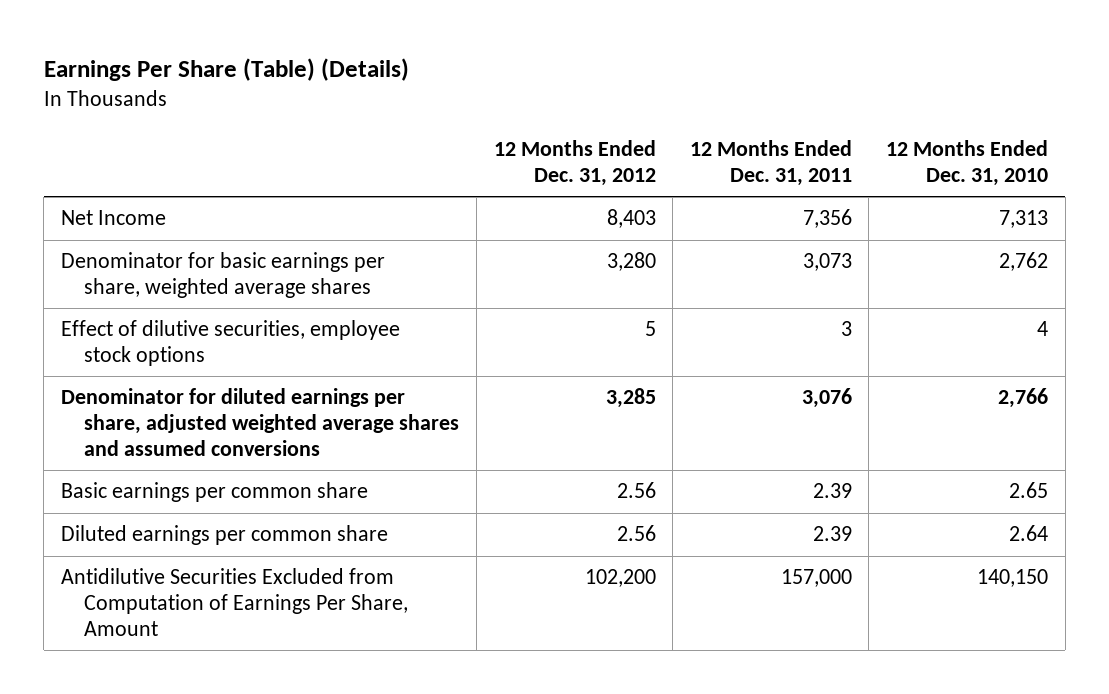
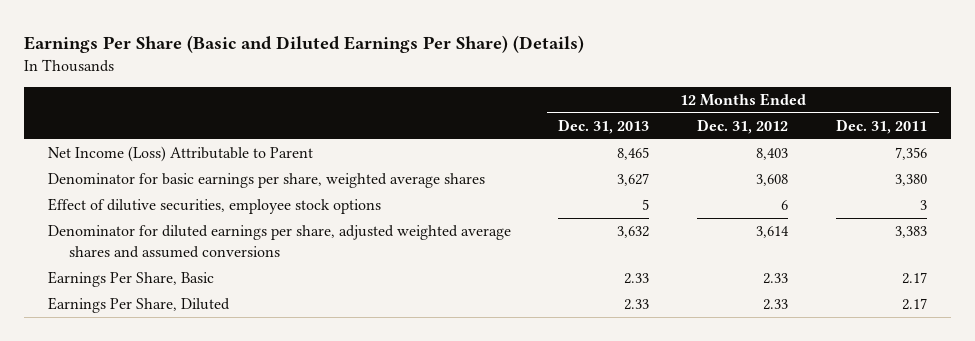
- Earnings Per Share (Table) (Details)
+ Earnings Per Share (Basic and Diluted Earnings Per Share) (Details)
- | 12 Months Ended Dec. 31, 2012 | 12 Months Ended Dec. 31, 2011 | 12 Months Ended Dec. 31, 2010
+ | 12 Months Ended Dec. 31, 2013 | 12 Months Ended Dec. 31, 2012 | 12 Months Ended Dec. 31, 2011
- Net Income | 8,403 | 7,356 | 7,313
- Denominator for basic earnings per share, weighted average shares | 3,280 | 3,073 | 2,762
- Effect of dilutive securities, employee stock options | 5 | 3 | 4
- Denominator for diluted earnings per share, adjusted weighted average shares and assumed conversions | 3,285 | 3,076 | 2,766
- Basic earnings per common share | 2.56 | 2.39 | 2.65
- Diluted earnings per common share | 2.56 | 2.39 | 2.64
- Antidilutive Securities Excluded from Computation of Earnings Per Share, Amount | 102,200 | 157,000 | 140,150
+ Net Income (Loss) Attributable to Parent | 8,465 | 8,403 | 7,356
+ Denominator for basic earnings per share, weighted average shares | 3,627 | 3,608 | 3,380
+ Effect of dilutive securities, employee stock options | 5 | 6 | 3
+ Denominator for diluted earnings per share, adjusted weighted average shares and assumed conversions | 3,632 | 3,614 | 3,383
+ Earnings Per Share, Basic | 2.33 | 2.33 | 2.17
+ Earnings Per Share, Diluted | 2.33 | 2.33 | 2.17

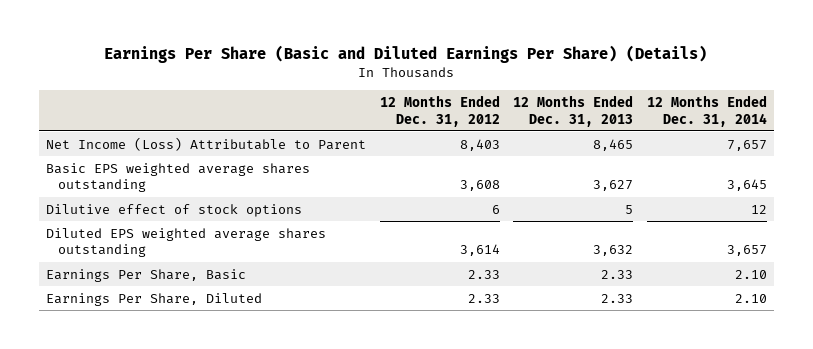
- | 12 Months Ended Dec. 31, 2013 | 12 Months Ended Dec. 31, 2012 | 12 Months Ended Dec. 31, 2011
+ | 12 Months Ended Dec. 31, 2012 | 12 Months Ended Dec. 31, 2013 | 12 Months Ended Dec. 31, 2014
- Denominator for basic earnings per share, weighted average shares | 3,627 | 3,608 | 3,380
- Effect of dilutive securities, employee stock options | 5 | 6 | 3
- Denominator for diluted earnings per share, adjusted weighted average shares and assumed conversions | 3,632 | 3,614 | 3,383
+ Basic EPS weighted average shares outstanding | 3,608 | 3,627 | 3,645
+ Dilutive effect of stock options | 6 | 5 | 12
+ Diluted EPS weighted average shares outstanding | 3,614 | 3,632 | 3,657

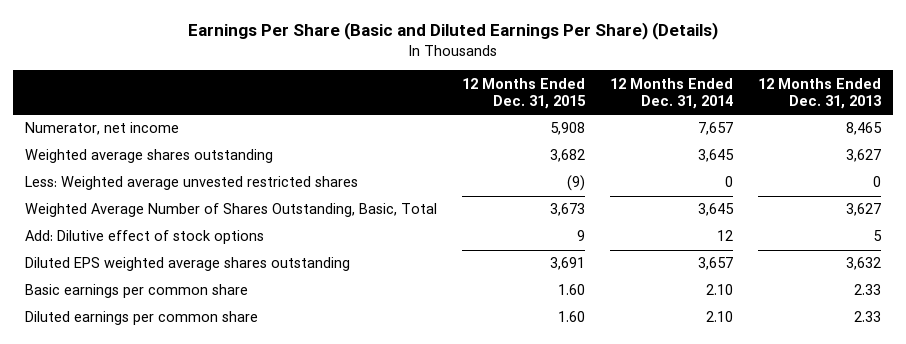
- | 12 Months Ended Dec. 31, 2012 | 12 Months Ended Dec. 31, 2013 | 12 Months Ended Dec. 31, 2014
+ | 12 Months Ended Dec. 31, 2015 | 12 Months Ended Dec. 31, 2014 | 12 Months Ended Dec. 31, 2013
- Net Income (Loss) Attributable to Parent | 8,403 | 8,465 | 7,657
- Basic EPS weighted average shares outstanding | 3,608 | 3,627 | 3,645
- Dilutive effect of stock options | 6 | 5 | 12
+ Numerator, net income | 5,908 | 7,657 | 8,465
+ Weighted average shares outstanding | 3,682 | 3,645 | 3,627
+ Less: Weighted average unvested restricted shares | (9) | 0 | 0
+ Weighted Average Number of Shares Outstanding, Basic, Total | 3,673 | 3,645 | 3,627
+ Add: Dilutive effect of stock options | 9 | 12 | 5
- Earnings Per Share, Basic | 2.33 | 2.33 | 2.10
- Earnings Per Share, Diluted | 2.33 | 2.33 | 2.10
+ Basic earnings per common share | 1.60 | 2.10 | 2.33
+ Diluted earnings per common share | 1.60 | 2.10 | 2.33

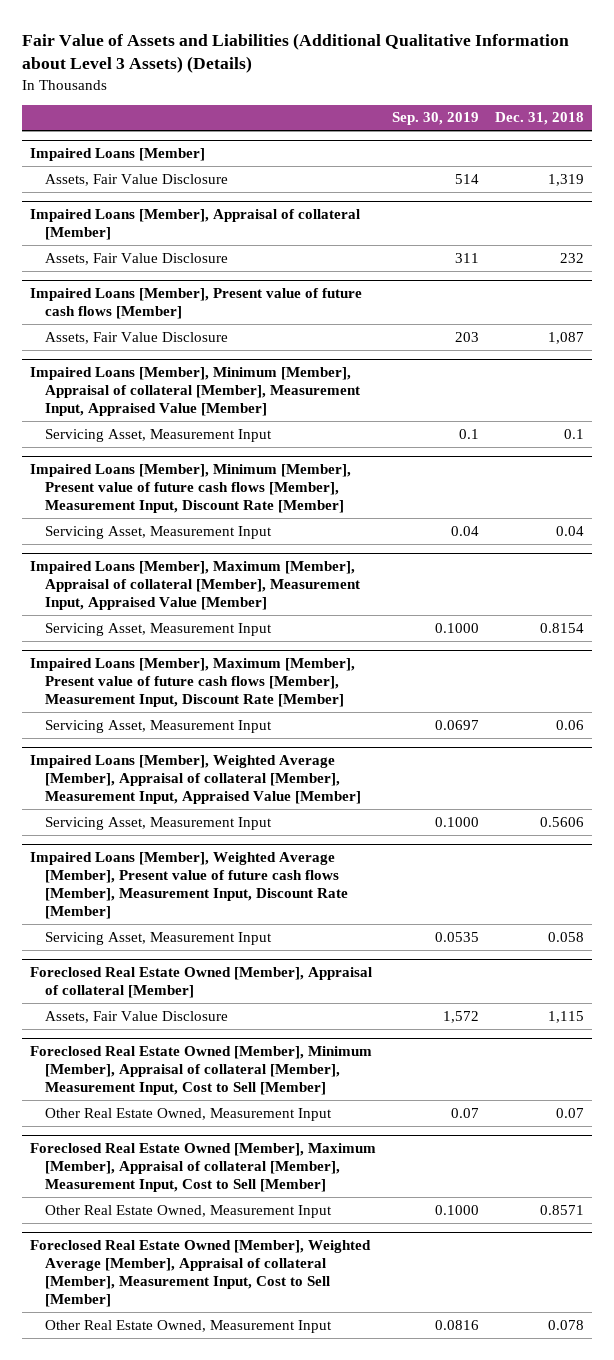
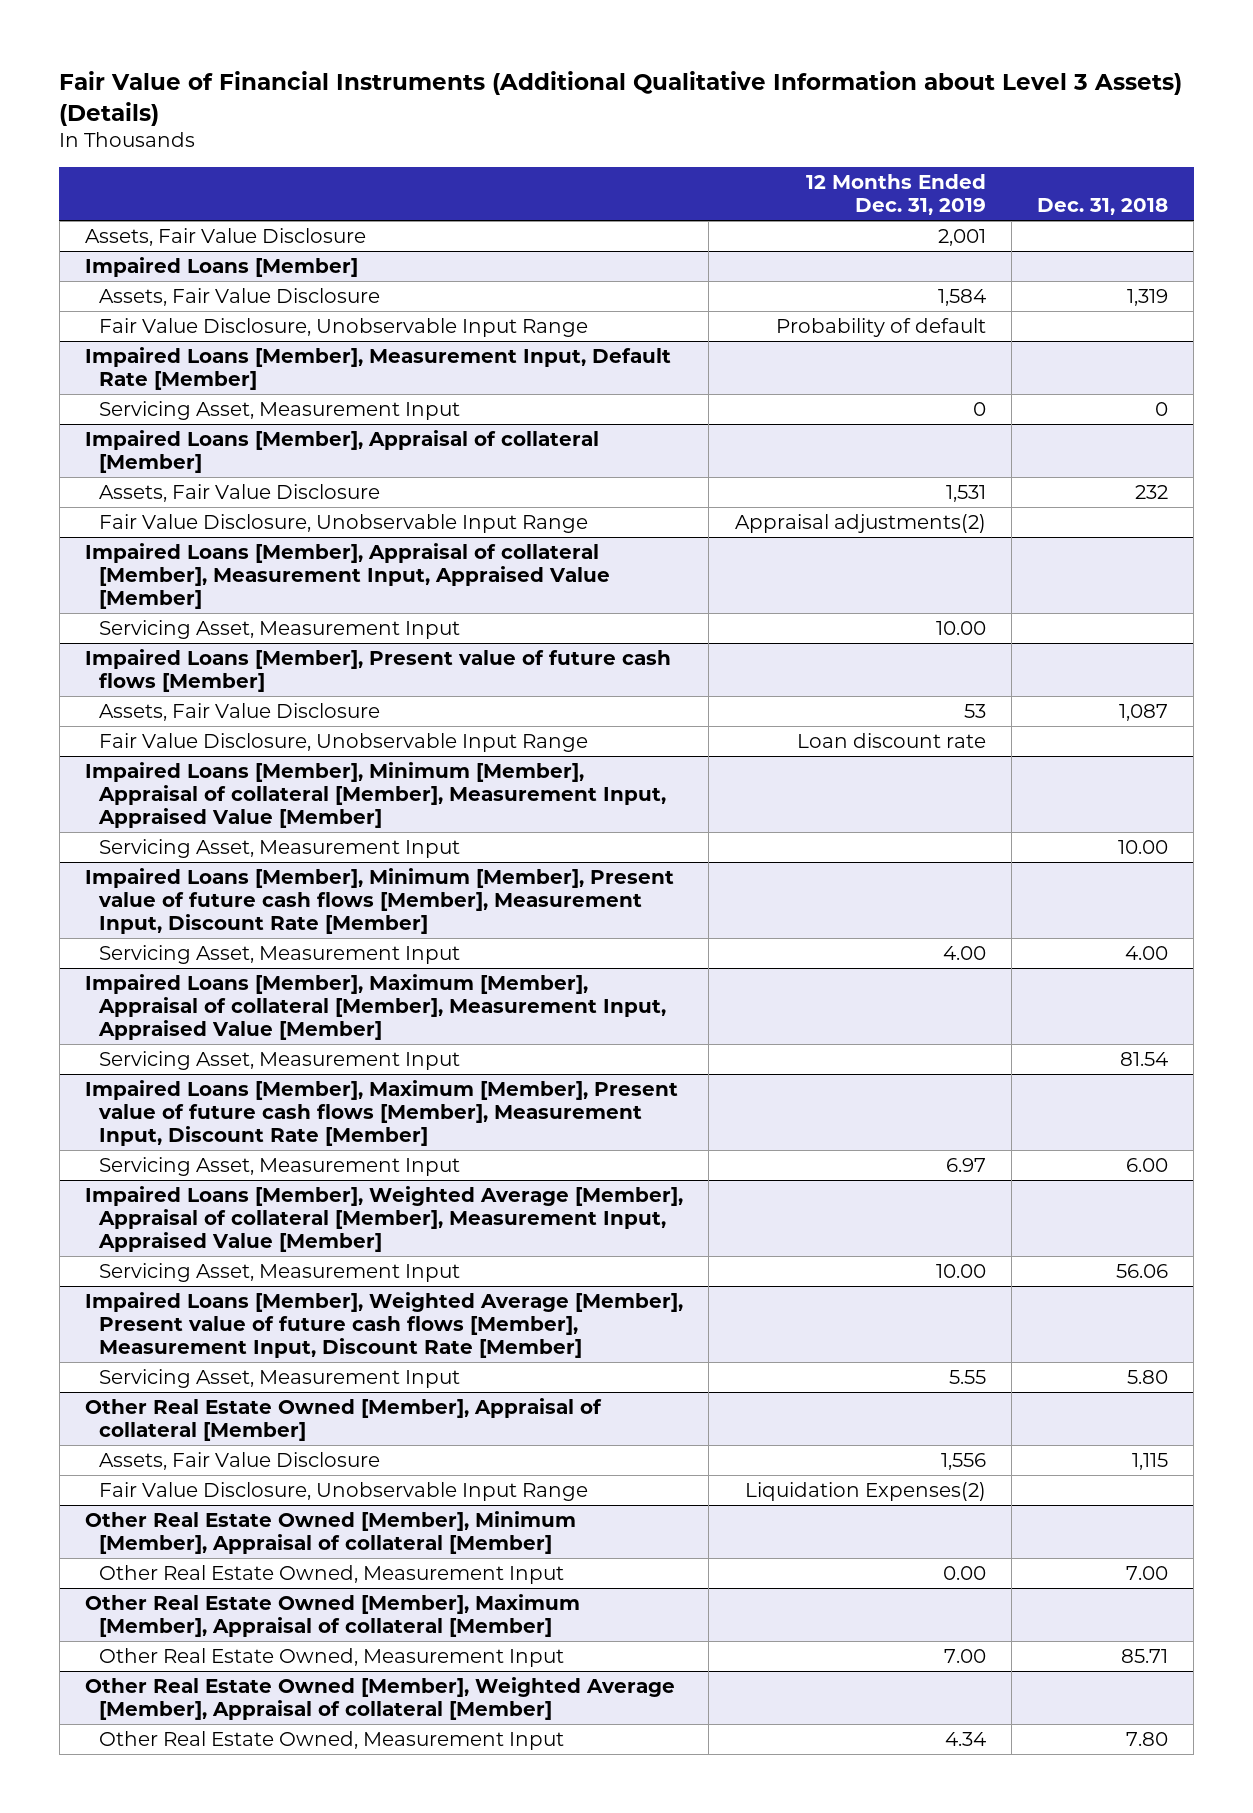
- Fair Value of Assets and Liabilities (Additional Qualitative Information about Level 3 Assets) (Details)
+ Fair Value of Financial Instruments (Additional Qualitative Information about Level 3 Assets) (Details)
- | Sep. 30, 2019 | Dec. 31, 2018
+ | 12 Months Ended Dec. 31, 2019 | Dec. 31, 2018
+ Assets, Fair Value Disclosure | 2,001 |
@ Impaired Loans [Member]
+ Fair Value Disclosure, Unobservable Input Range | Probability of default |
+ Impaired Loans [Member], Measurement Input, Default Rate [Member]
+ Servicing Asset, Measurement Input | 0 | 0
@ Impaired Loans [Member], Appraisal of collateral [Member]
+ Fair Value Disclosure, Unobservable Input Range | Appraisal adjustments(2) |
+ Impaired Loans [Member], Appraisal of collateral [Member], Measurement Input, Appraised Value [Member]
+ Servicing Asset, Measurement Input | 10.00 |
@ Impaired Loans [Member], Present value of future cash flows [Member]
+ Fair Value Disclosure, Unobservable Input Range | Loan discount rate |
@ Impaired Loans [Member], Minimum [Member], Appraisal of collateral [Member], Measurement Input, Appraised Value [Member]
- Servicing Asset, Measurement Input | 0.1 | 0.1
+ Servicing Asset, Measurement Input | | 10.00
@ Impaired Loans [Member], Minimum [Member], Present value of future cash flows [Member], Measurement Input, Discount Rate [Member]
- Servicing Asset, Measurement Input | 0.04 | 0.04
+ Servicing Asset, Measurement Input | 4.00 | 4.00
@ Impaired Loans [Member], Maximum [Member], Appraisal of collateral [Member], Measurement Input, Appraised Value [Member]
- Servicing Asset, Measurement Input | 0.1000 | 0.8154
+ Servicing Asset, Measurement Input | | 81.54
@ Impaired Loans [Member], Maximum [Member], Present value of future cash flows [Member], Measurement Input, Discount Rate [Member]
- Servicing Asset, Measurement Input | 0.0697 | 0.06
+ Servicing Asset, Measurement Input | 6.97 | 6.00
@ Impaired Loans [Member], Weighted Average [Member], Appraisal of collateral [Member], Measurement Input, Appraised Value [Member]
- Servicing Asset, Measurement Input | 0.1000 | 0.5606
+ Servicing Asset, Measurement Input | 10.00 | 56.06
@ Impaired Loans [Member], Weighted Average [Member], Present value of future cash flows [Member], Measurement Input, Discount Rate [Member]
- Servicing Asset, Measurement Input | 0.0535 | 0.058
- Foreclosed Real Estate Owned [Member], Appraisal of collateral [Member]
@ Impaired Loans [Member], Weighted Average [Member], Present value of future cash flows [Member], Measurement Input, Discount Rate [Member]
+ Servicing Asset, Measurement Input | 5.55 | 5.80
+ Other Real Estate Owned [Member], Appraisal of collateral [Member]
- Foreclosed Real Estate Owned [Member], Minimum [Member], Appraisal of collateral [Member], Measurement Input, Cost to Sell [Member]
- Other Real Estate Owned, Measurement Input | 0.07 | 0.07
- Foreclosed Real Estate Owned [Member], Maximum [Member], Appraisal of collateral [Member], Measurement Input, Cost to Sell [Member]
- Other Real Estate Owned, Measurement Input | 0.1000 | 0.8571
- Foreclosed Real Estate Owned [Member], Weighted Average [Member], Appraisal of collateral [Member], Measurement Input, Cost to Sell [Member]
- Other Real Estate Owned, Measurement Input | 0.0816 | 0.078
+ Fair Value Disclosure, Unobservable Input Range | Liquidation Expenses(2) |
+ Other Real Estate Owned [Member], Minimum [Member], Appraisal of collateral [Member]
+ Other Real Estate Owned, Measurement Input | 0.00 | 7.00
+ Other Real Estate Owned [Member], Maximum [Member], Appraisal of collateral [Member]
+ Other Real Estate Owned, Measurement Input | 7.00 | 85.71
+ Other Real Estate Owned [Member], Weighted Average [Member], Appraisal of collateral [Member]
+ Other Real Estate Owned, Measurement Input | 4.34 | 7.80

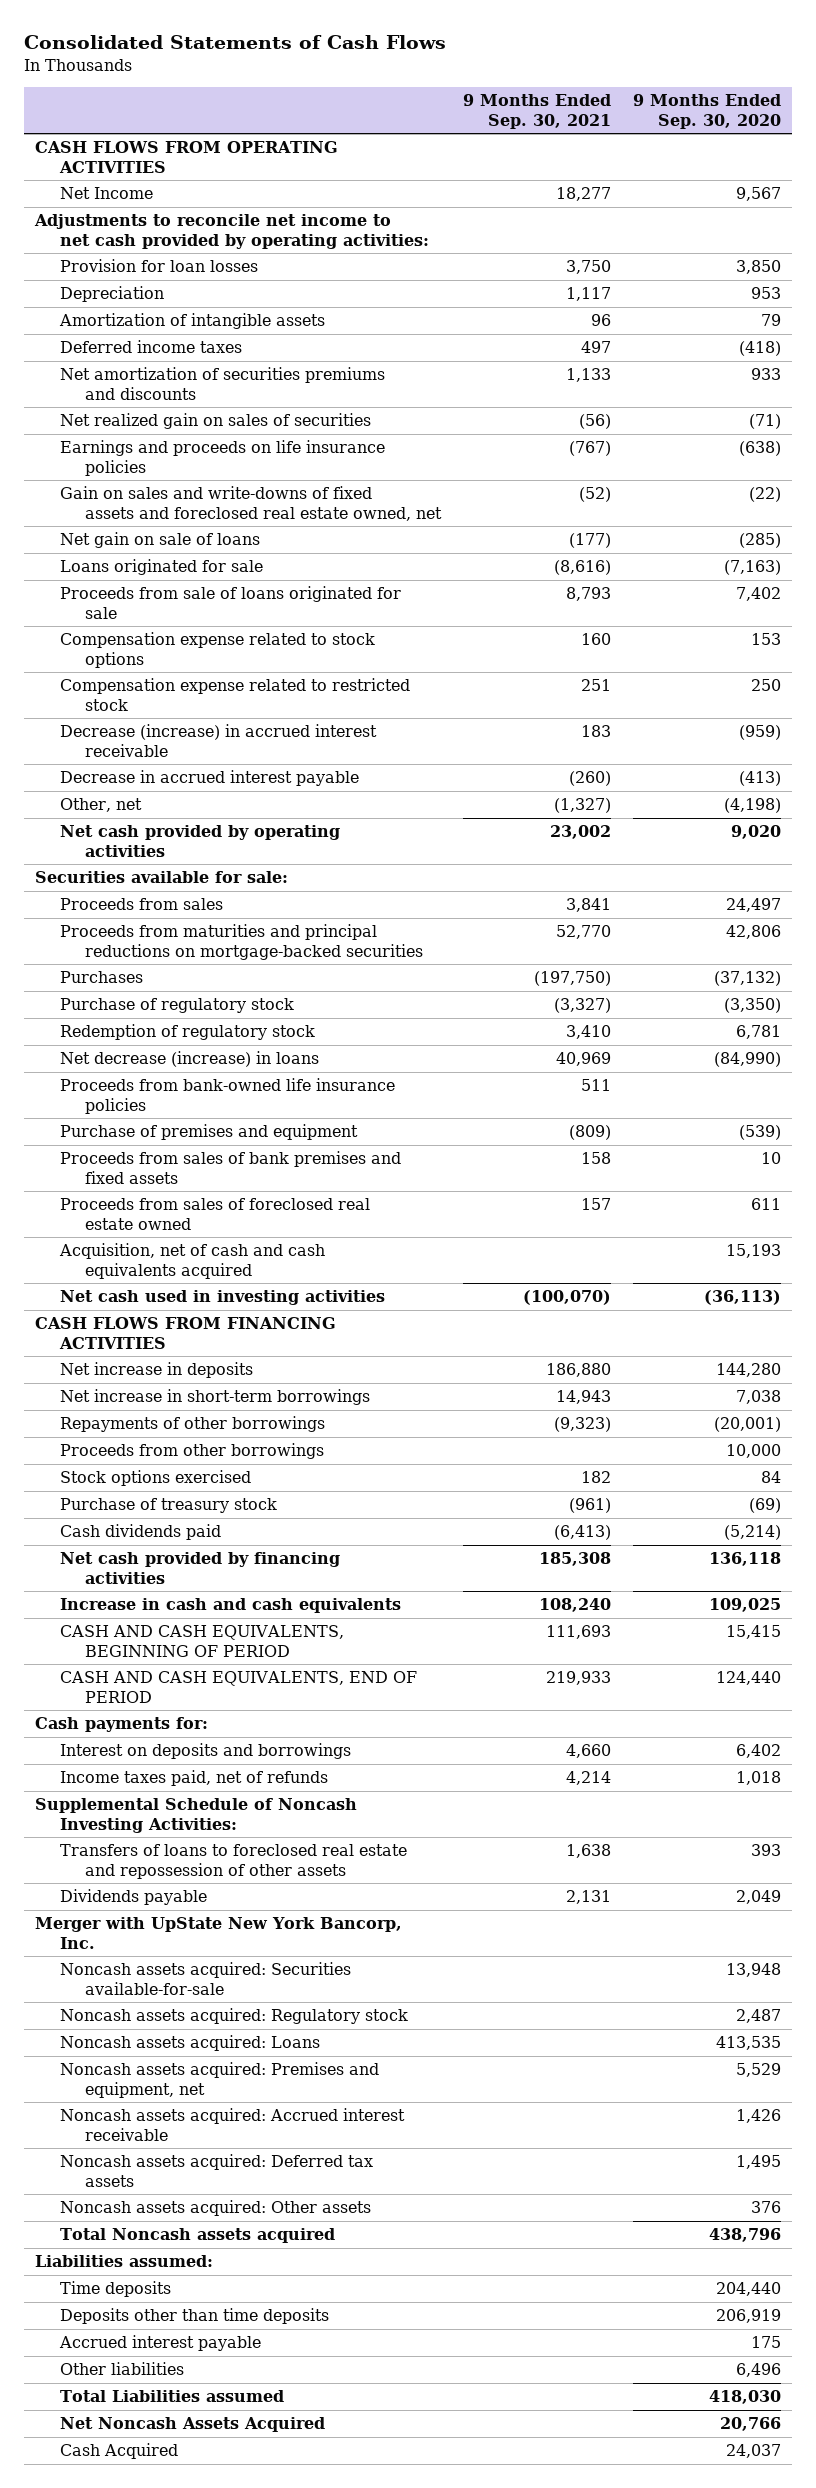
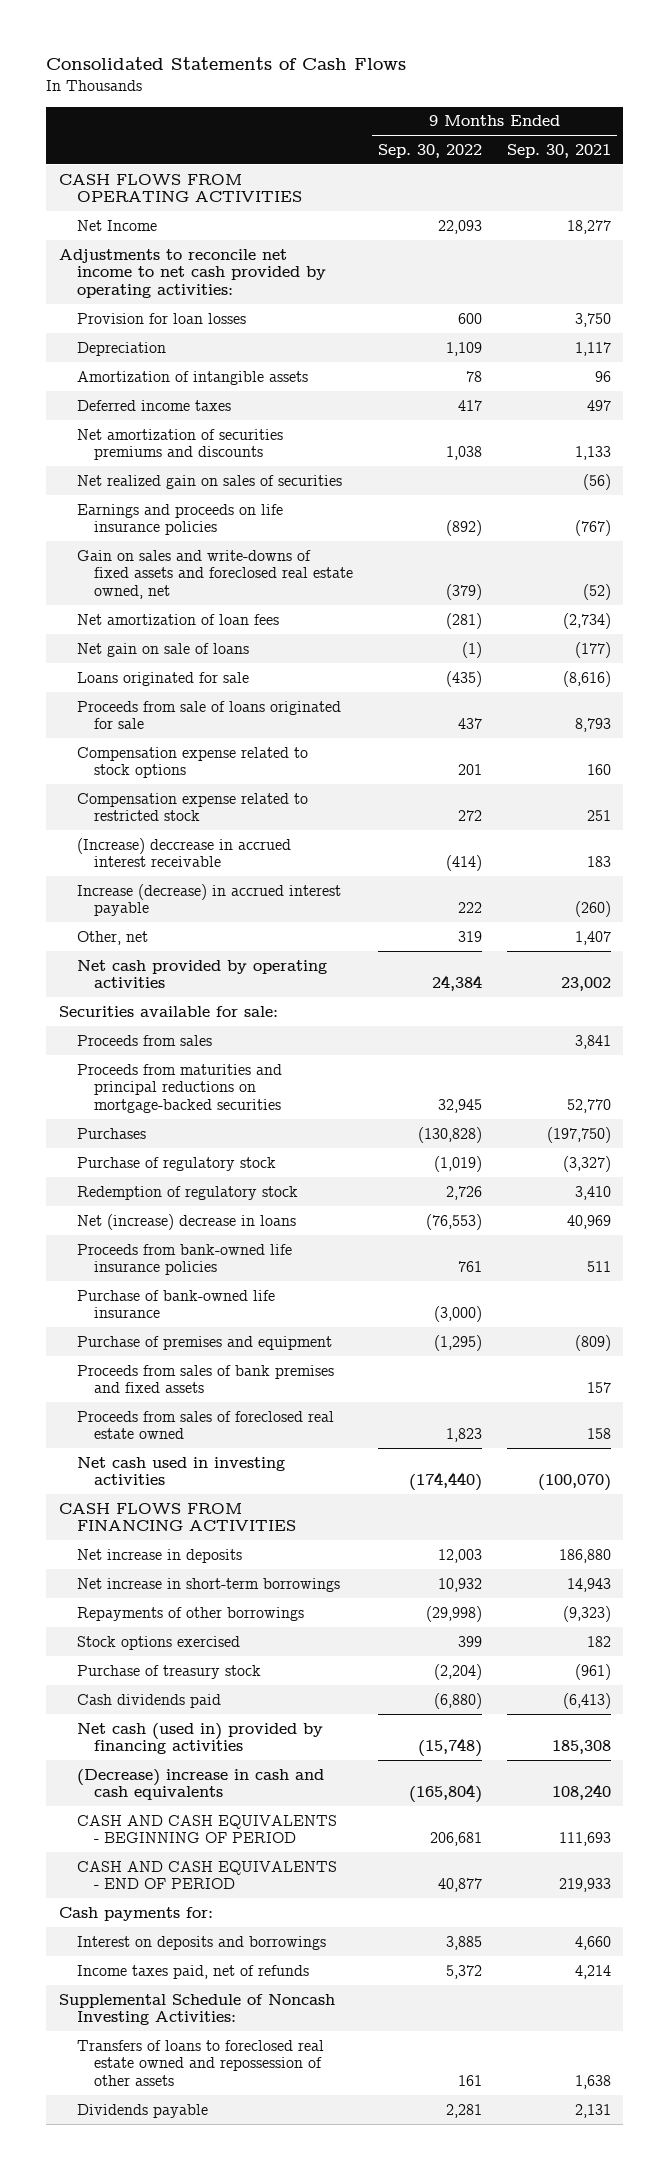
- | 9 Months Ended Sep. 30, 2021 | 9 Months Ended Sep. 30, 2020
+ | 9 Months Ended Sep. 30, 2022 | 9 Months Ended Sep. 30, 2021
+ Net amortization of loan fees | (281) | (2,734)
- Decrease (increase) in accrued interest receivable | 183 | (959)
- Decrease in accrued interest payable | (260) | (413)
- Other, net | (1,327) | (4,198)
+ (Increase) deccrease in accrued interest receivable | (414) | 183
+ Increase (decrease) in accrued interest payable | 222 | (260)
+ Other, net | 319 | 1,407
- Net decrease (increase) in loans | 40,969 | (84,990)
+ Net (increase) decrease in loans | (76,553) | 40,969
+ Purchase of bank-owned life insurance | (3,000) |
- Proceeds from sales of bank premises and fixed assets | 158 | 10
- Proceeds from sales of foreclosed real estate owned | 157 | 611
- Acquisition, net of cash and cash equivalents acquired | | 15,193
+ Proceeds from sales of bank premises and fixed assets | | 157
+ Proceeds from sales of foreclosed real estate owned | 1,823 | 158
- Proceeds from other borrowings | | 10,000
- Net cash provided by financing activities | 185,308 | 136,118
- Increase in cash and cash equivalents | 108,240 | 109,025
- CASH AND CASH EQUIVALENTS, BEGINNING OF PERIOD | 111,693 | 15,415
- CASH AND CASH EQUIVALENTS, END OF PERIOD | 219,933 | 124,440
+ Net cash (used in) provided by financing activities | (15,748) | 185,308
+ (Decrease) increase in cash and cash equivalents | (165,804) | 108,240
+ CASH AND CASH EQUIVALENTS - BEGINNING OF PERIOD | 206,681 | 111,693
+ CASH AND CASH EQUIVALENTS - END OF PERIOD | 40,877 | 219,933
- Transfers of loans to foreclosed real estate and repossession of other assets | 1,638 | 393
+ Transfers of loans to foreclosed real estate owned and repossession of other assets | 161 | 1,638
- Merger with UpState New York Bancorp, Inc.
- Noncash assets acquired: Securities available-for-sale | | 13,948
- Noncash assets acquired: Regulatory stock | | 2,487
- Noncash assets acquired: Loans | | 413,535
- Noncash assets acquired: Premises and equipment, net | | 5,529
- Noncash assets acquired: Accrued interest receivable | | 1,426
- Noncash assets acquired: Deferred tax assets | | 1,495
- Noncash assets acquired: Other assets | | 376
- Total Noncash assets acquired | | 438,796
- Liabilities assumed:
- Time deposits | | 204,440
- Deposits other than time deposits | | 206,919
- Accrued interest payable | | 175
- Other liabilities | | 6,496
- Total Liabilities assumed | | 418,030
- Net Noncash Assets Acquired | | 20,766
- Cash Acquired | | 24,037

